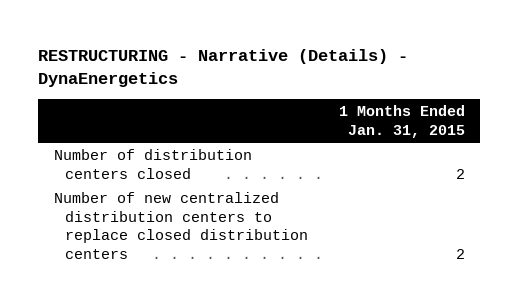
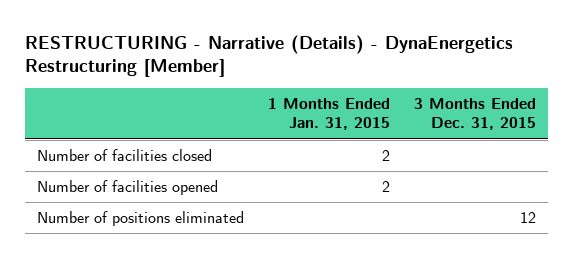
- RESTRUCTURING - Narrative (Details) - DynaEnergetics
+ RESTRUCTURING - Narrative (Details) - DynaEnergetics Restructuring [Member]
- | 1 Months Ended Jan. 31, 2015
+ | 1 Months Ended Jan. 31, 2015 | 3 Months Ended Dec. 31, 2015
- Number of distribution centers closed | 2
- Number of new centralized distribution centers to replace closed distribution centers | 2
+ Number of facilities closed | 2 |
+ Number of facilities opened | 2 |
+ Number of positions eliminated | | 12

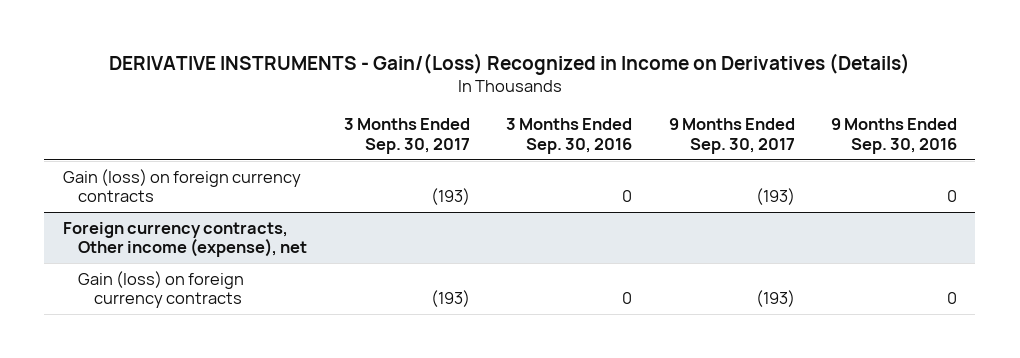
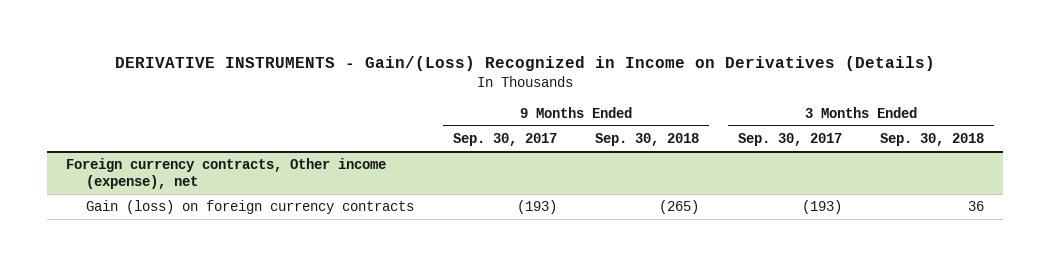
- | 3 Months Ended Sep. 30, 2017 | 3 Months Ended Sep. 30, 2016 | 9 Months Ended Sep. 30, 2017 | 9 Months Ended Sep. 30, 2016
+ | 9 Months Ended Sep. 30, 2017 | 9 Months Ended Sep. 30, 2018 | 3 Months Ended Sep. 30, 2017 | 3 Months Ended Sep. 30, 2018
- Gain (loss) on foreign currency contracts | (193) | 0 | (193) | 0

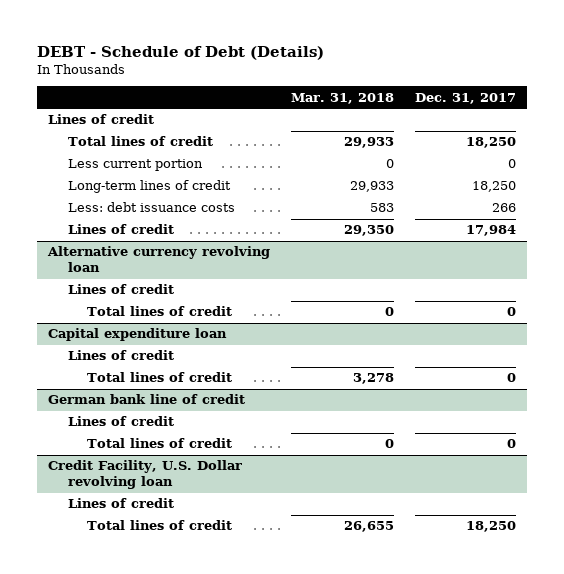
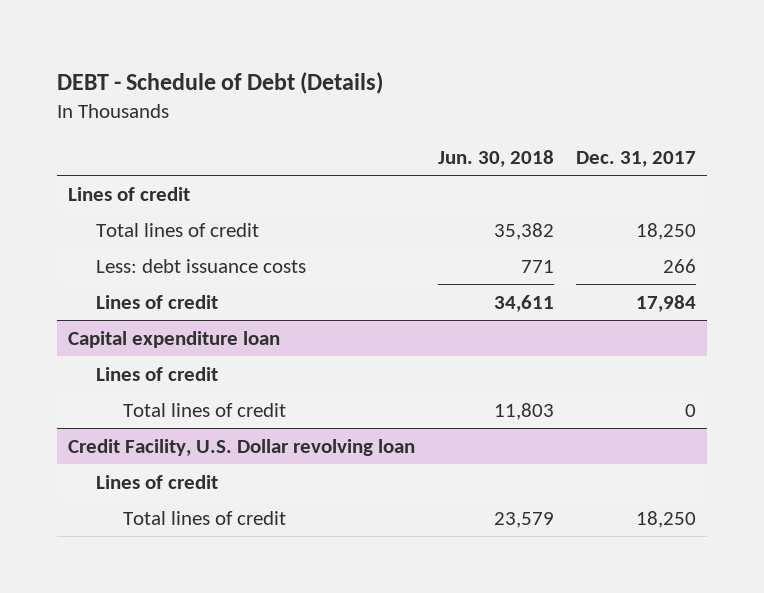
- | Mar. 31, 2018 | Dec. 31, 2017
+ | Jun. 30, 2018 | Dec. 31, 2017
- Less current portion | 0 | 0
- Long-term lines of credit | 29,933 | 18,250
- Alternative currency revolving loan
- Lines of credit
- Total lines of credit | 0 | 0
- German bank line of credit
- Lines of credit
- Total lines of credit | 0 | 0

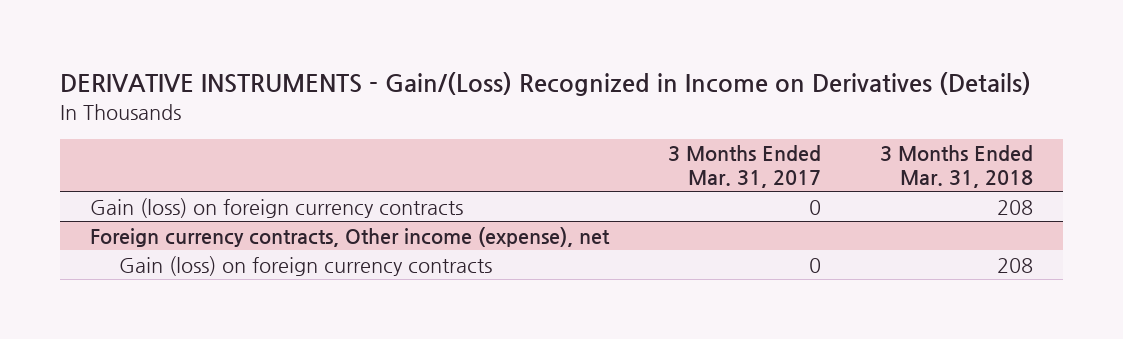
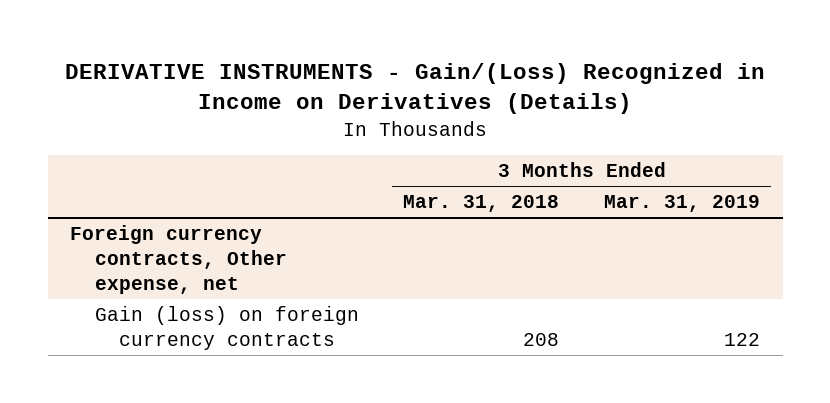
- | 3 Months Ended Mar. 31, 2017 | 3 Months Ended Mar. 31, 2018
+ | 3 Months Ended Mar. 31, 2018 | 3 Months Ended Mar. 31, 2019
- Gain (loss) on foreign currency contracts | 0 | 208
- Foreign currency contracts, Other income (expense), net
+ Foreign currency contracts, Other expense, net

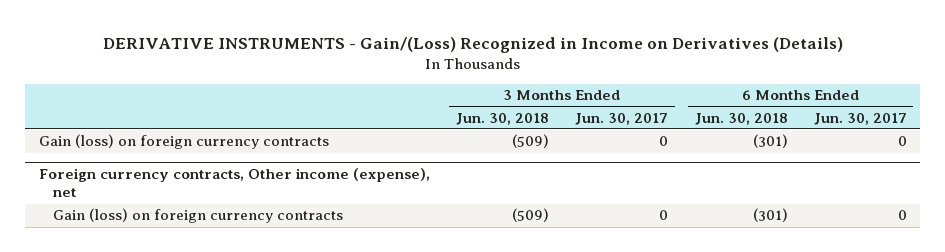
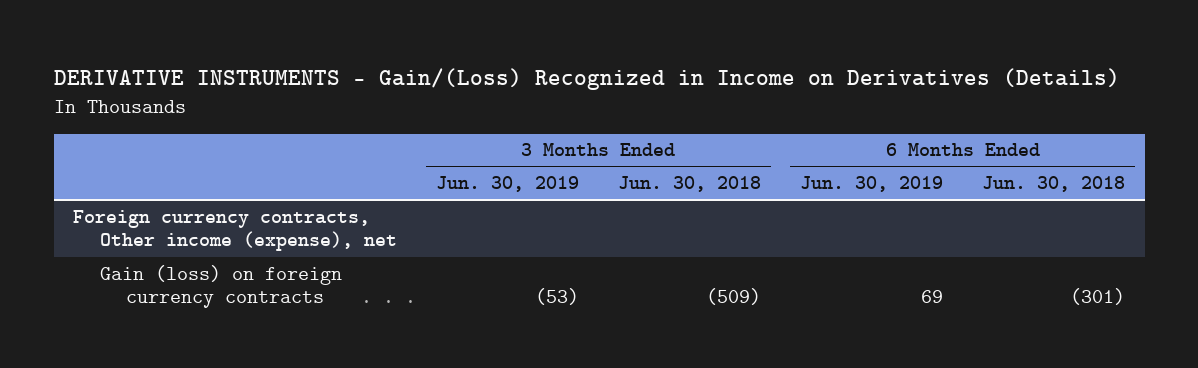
- | 3 Months Ended Jun. 30, 2018 | 3 Months Ended Jun. 30, 2017 | 6 Months Ended Jun. 30, 2018 | 6 Months Ended Jun. 30, 2017
+ | 3 Months Ended Jun. 30, 2019 | 3 Months Ended Jun. 30, 2018 | 6 Months Ended Jun. 30, 2019 | 6 Months Ended Jun. 30, 2018
- Gain (loss) on foreign currency contracts | (509) | 0 | (301) | 0

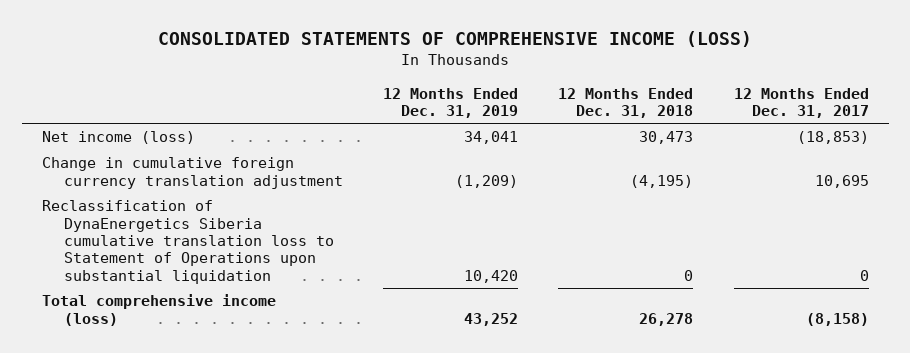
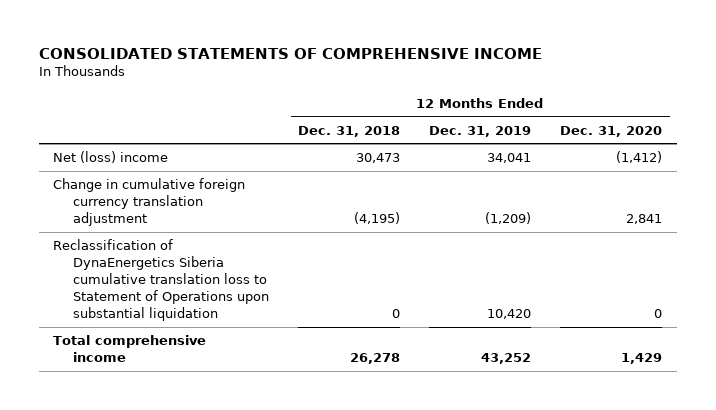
- CONSOLIDATED STATEMENTS OF COMPREHENSIVE INCOME (LOSS)
+ CONSOLIDATED STATEMENTS OF COMPREHENSIVE INCOME
- | 12 Months Ended Dec. 31, 2019 | 12 Months Ended Dec. 31, 2018 | 12 Months Ended Dec. 31, 2017
+ | 12 Months Ended Dec. 31, 2018 | 12 Months Ended Dec. 31, 2019 | 12 Months Ended Dec. 31, 2020
- Net income (loss) | 34,041 | 30,473 | (18,853)
+ Net (loss) income | 30,473 | 34,041 | (1,412)
- Total comprehensive income (loss) | 43,252 | 26,278 | (8,158)
+ Total comprehensive income | 26,278 | 43,252 | 1,429

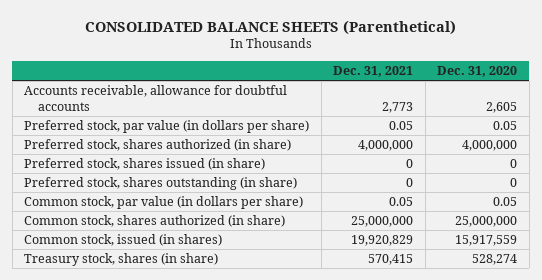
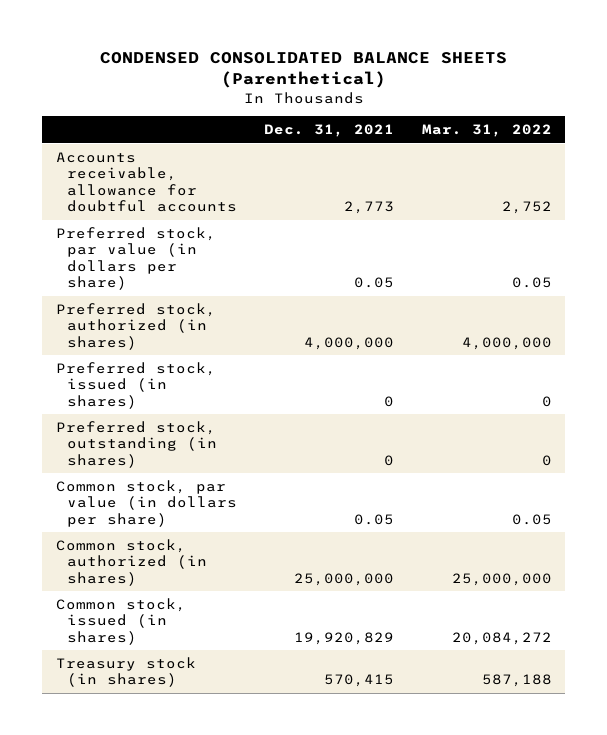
- CONSOLIDATED BALANCE SHEETS (Parenthetical)
+ CONDENSED CONSOLIDATED BALANCE SHEETS (Parenthetical)
- | Dec. 31, 2021 | Dec. 31, 2020
+ | Dec. 31, 2021 | Mar. 31, 2022
- Preferred stock, shares authorized (in share) | 4,000,000 | 4,000,000
- Preferred stock, shares issued (in share) | 0 | 0
- Preferred stock, shares outstanding (in share) | 0 | 0
+ Preferred stock, authorized (in shares) | 4,000,000 | 4,000,000
+ Preferred stock, issued (in shares) | 0 | 0
+ Preferred stock, outstanding (in shares) | 0 | 0
- Common stock, shares authorized (in share) | 25,000,000 | 25,000,000
+ Common stock, authorized (in shares) | 25,000,000 | 25,000,000
- Treasury stock, shares (in share) | 570,415 | 528,274
+ Treasury stock (in shares) | 570,415 | 587,188

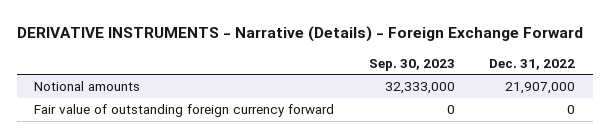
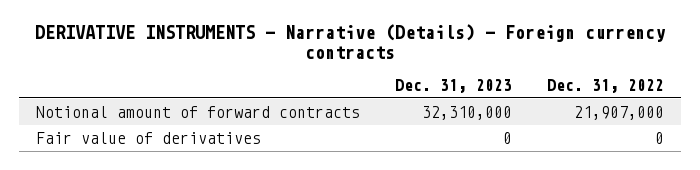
- DERIVATIVE INSTRUMENTS - Narrative (Details) - Foreign Exchange Forward
+ DERIVATIVE INSTRUMENTS - Narrative (Details) - Foreign currency contracts
- | Sep. 30, 2023 | Dec. 31, 2022
+ | Dec. 31, 2023 | Dec. 31, 2022
- Notional amounts | 32,333,000 | 21,907,000
- Fair value of outstanding foreign currency forward | 0 | 0
+ Notional amount of forward contracts | 32,310,000 | 21,907,000
+ Fair value of derivatives | 0 | 0

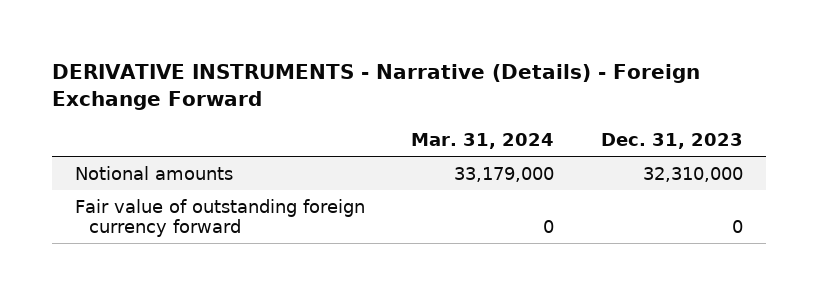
- DERIVATIVE INSTRUMENTS - Narrative (Details) - Foreign currency contracts
+ DERIVATIVE INSTRUMENTS - Narrative (Details) - Foreign Exchange Forward
- | Dec. 31, 2023 | Dec. 31, 2022
+ | Mar. 31, 2024 | Dec. 31, 2023
- Notional amount of forward contracts | 32,310,000 | 21,907,000
- Fair value of derivatives | 0 | 0
+ Notional amounts | 33,179,000 | 32,310,000
+ Fair value of outstanding foreign currency forward | 0 | 0

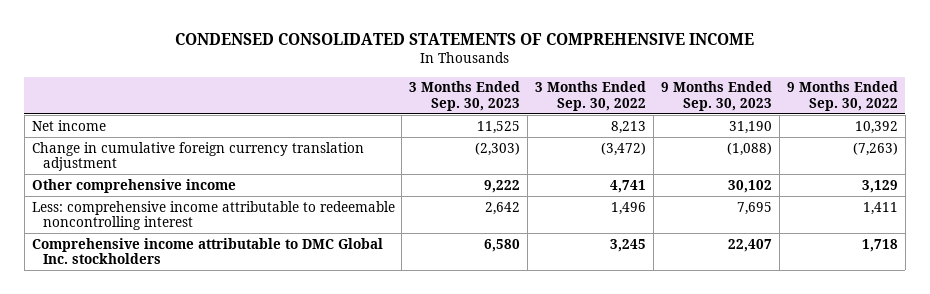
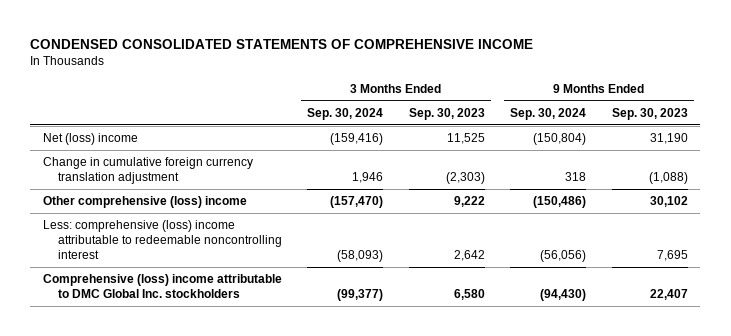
- | 3 Months Ended Sep. 30, 2023 | 3 Months Ended Sep. 30, 2022 | 9 Months Ended Sep. 30, 2023 | 9 Months Ended Sep. 30, 2022
+ | 3 Months Ended Sep. 30, 2024 | 3 Months Ended Sep. 30, 2023 | 9 Months Ended Sep. 30, 2024 | 9 Months Ended Sep. 30, 2023
- Net income | 11,525 | 8,213 | 31,190 | 10,392
+ Net (loss) income | (159,416) | 11,525 | (150,804) | 31,190
- Other comprehensive income | 9,222 | 4,741 | 30,102 | 3,129
- Less: comprehensive income attributable to redeemable noncontrolling interest | 2,642 | 1,496 | 7,695 | 1,411
- Comprehensive income attributable to DMC Global Inc. stockholders | 6,580 | 3,245 | 22,407 | 1,718
+ Other comprehensive (loss) income | (157,470) | 9,222 | (150,486) | 30,102
+ Less: comprehensive (loss) income attributable to redeemable noncontrolling interest | (58,093) | 2,642 | (56,056) | 7,695
+ Comprehensive (loss) income attributable to DMC Global Inc. stockholders | (99,377) | 6,580 | (94,430) | 22,407

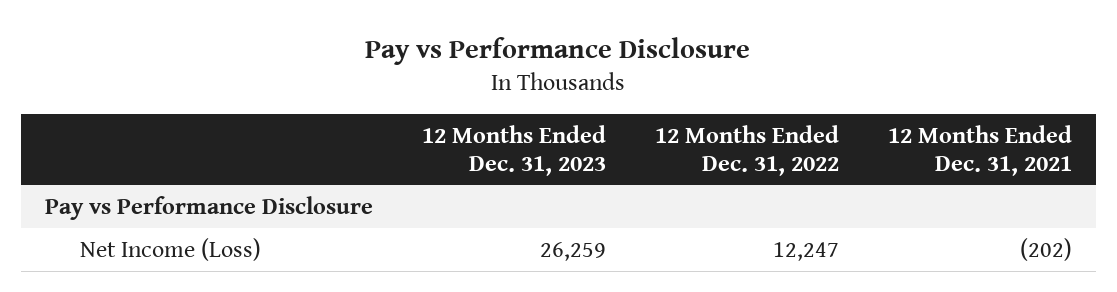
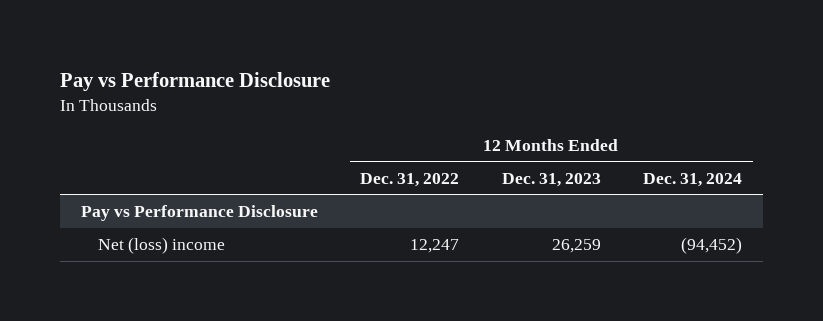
- | 12 Months Ended Dec. 31, 2023 | 12 Months Ended Dec. 31, 2022 | 12 Months Ended Dec. 31, 2021
+ | 12 Months Ended Dec. 31, 2022 | 12 Months Ended Dec. 31, 2023 | 12 Months Ended Dec. 31, 2024
- Net Income (Loss) | 26,259 | 12,247 | (202)
+ Net (loss) income | 12,247 | 26,259 | (94,452)

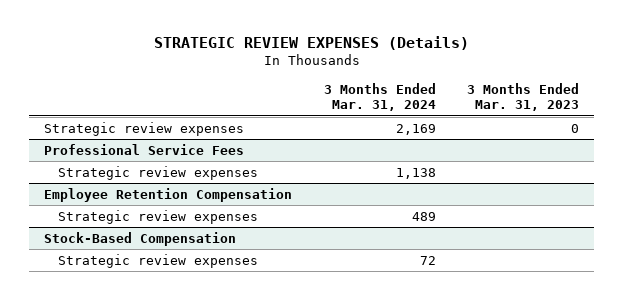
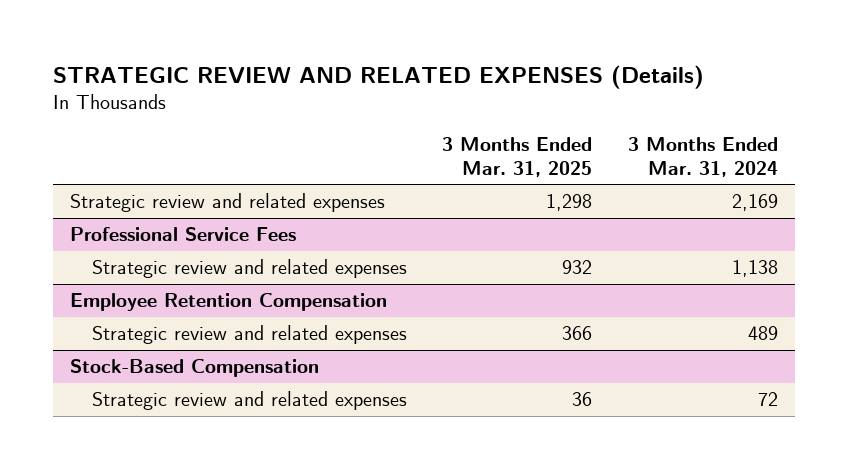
- STRATEGIC REVIEW EXPENSES (Details)
+ STRATEGIC REVIEW AND RELATED EXPENSES (Details)
- | 3 Months Ended Mar. 31, 2024 | 3 Months Ended Mar. 31, 2023
+ | 3 Months Ended Mar. 31, 2025 | 3 Months Ended Mar. 31, 2024
- Strategic review expenses | 2,169 | 0
+ Strategic review and related expenses | 1,298 | 2,169
@ Professional Service Fees
- Strategic review expenses | 1,138 |
+ Strategic review and related expenses | 932 | 1,138
@ Employee Retention Compensation
- Strategic review expenses | 489 |
+ Strategic review and related expenses | 366 | 489
@ Stock-Based Compensation
- Strategic review expenses | 72 |
+ Strategic review and related expenses | 36 | 72

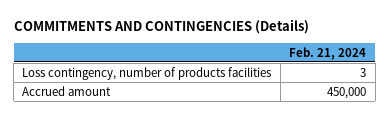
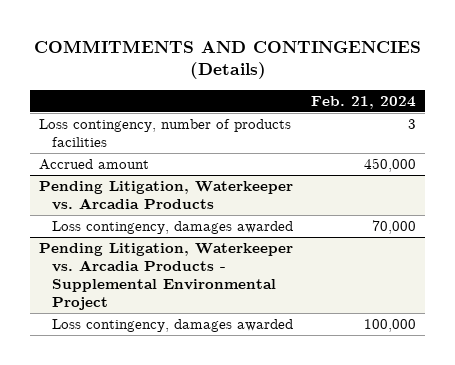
+ Pending Litigation, Waterkeeper vs. Arcadia Products
+ Loss contingency, damages awarded | 70,000
+ Pending Litigation, Waterkeeper vs. Arcadia Products - Supplemental Environmental Project
+ Loss contingency, damages awarded | 100,000

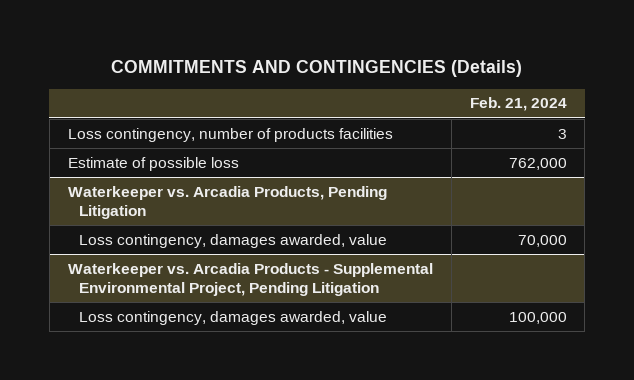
- Accrued amount | 450,000
- Pending Litigation, Waterkeeper vs. Arcadia Products
- Loss contingency, damages awarded | 70,000
- Pending Litigation, Waterkeeper vs. Arcadia Products - Supplemental Environmental Project
- Loss contingency, damages awarded | 100,000
+ Estimate of possible loss | 762,000
+ Waterkeeper vs. Arcadia Products, Pending Litigation
+ Loss contingency, damages awarded, value | 70,000
+ Waterkeeper vs. Arcadia Products - Supplemental Environmental Project, Pending Litigation
+ Loss contingency, damages awarded, value | 100,000

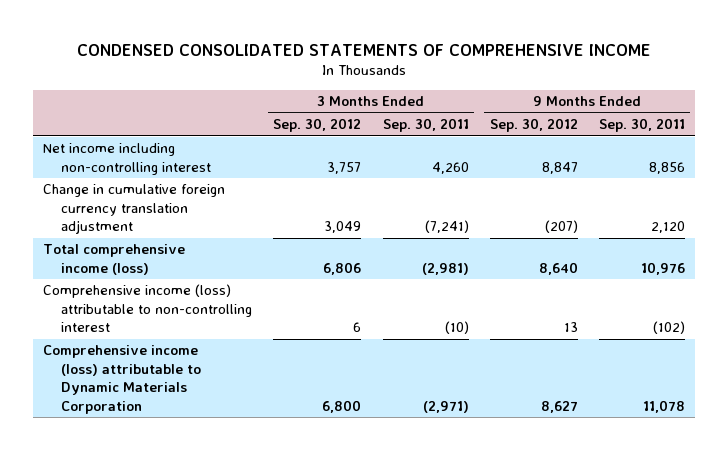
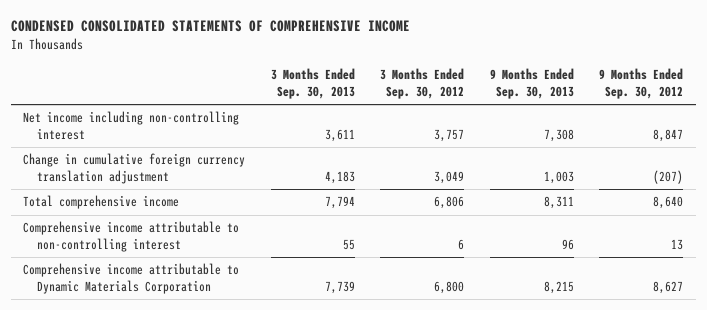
- | 3 Months Ended Sep. 30, 2012 | 3 Months Ended Sep. 30, 2011 | 9 Months Ended Sep. 30, 2012 | 9 Months Ended Sep. 30, 2011
+ | 3 Months Ended Sep. 30, 2013 | 3 Months Ended Sep. 30, 2012 | 9 Months Ended Sep. 30, 2013 | 9 Months Ended Sep. 30, 2012
- Total comprehensive income (loss) | 6,806 | (2,981) | 8,640 | 10,976
- Comprehensive income (loss) attributable to non-controlling interest | 6 | (10) | 13 | (102)
- Comprehensive income (loss) attributable to Dynamic Materials Corporation | 6,800 | (2,971) | 8,627 | 11,078
+ Total comprehensive income | 7,794 | 6,806 | 8,311 | 8,640
+ Comprehensive income attributable to non-controlling interest | 55 | 6 | 96 | 13
+ Comprehensive income attributable to Dynamic Materials Corporation | 7,739 | 6,800 | 8,215 | 8,627

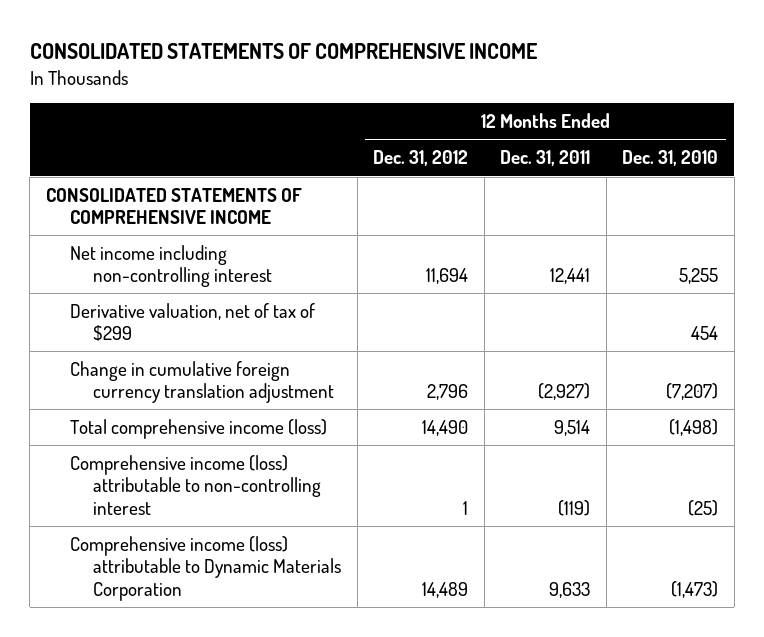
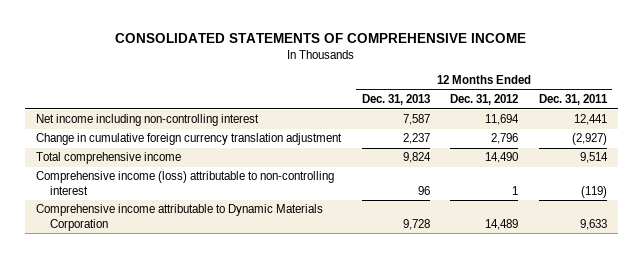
- | 12 Months Ended Dec. 31, 2012 | 12 Months Ended Dec. 31, 2011 | 12 Months Ended Dec. 31, 2010
+ | 12 Months Ended Dec. 31, 2013 | 12 Months Ended Dec. 31, 2012 | 12 Months Ended Dec. 31, 2011
- CONSOLIDATED STATEMENTS OF COMPREHENSIVE INCOME
- Derivative valuation, net of tax of $299 | | | 454
- Total comprehensive income (loss) | 14,490 | 9,514 | (1,498)
+ Total comprehensive income | 9,824 | 14,490 | 9,514
- Comprehensive income (loss) attributable to Dynamic Materials Corporation | 14,489 | 9,633 | (1,473)
+ Comprehensive income attributable to Dynamic Materials Corporation | 9,728 | 14,489 | 9,633

